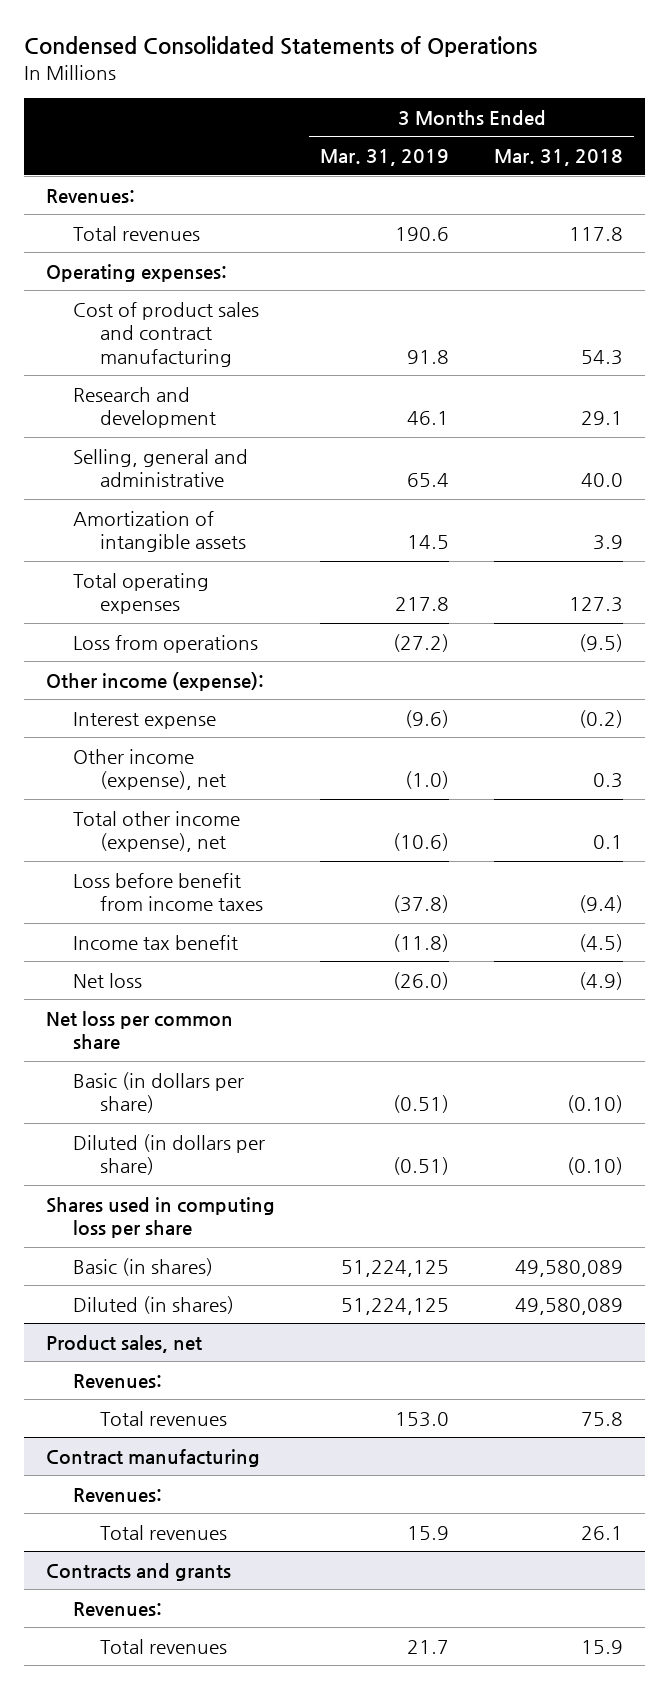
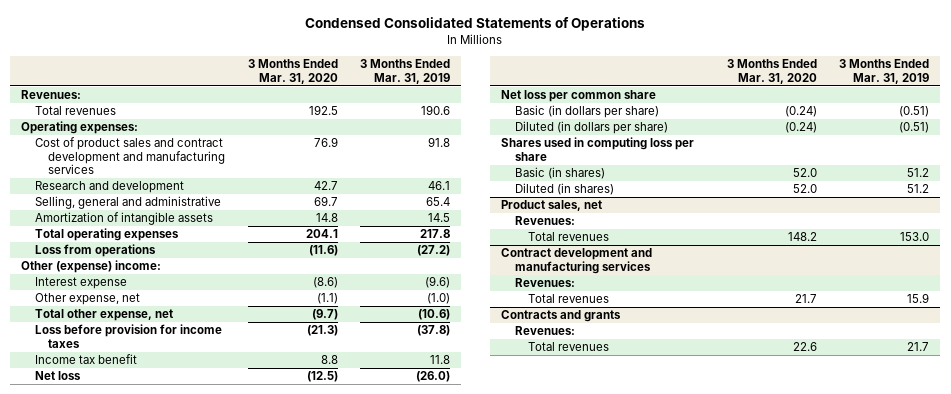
- | 3 Months Ended Mar. 31, 2019 | 3 Months Ended Mar. 31, 2018
+ | 3 Months Ended Mar. 31, 2020 | 3 Months Ended Mar. 31, 2019
- Cost of product sales and contract manufacturing | 91.8 | 54.3
+ Cost of product sales and contract development and manufacturing services | 76.9 | 91.8
- Other income (expense):
+ Other (expense) income:
- Other income (expense), net | (1.0) | 0.3
- Total other income (expense), net | (10.6) | 0.1
- Loss before benefit from income taxes | (37.8) | (9.4)
- Income tax benefit | (11.8) | (4.5)
+ Other expense, net | (1.1) | (1.0)
+ Total other expense, net | (9.7) | (10.6)
+ Loss before provision for income taxes | (21.3) | (37.8)
+ Income tax benefit | 8.8 | 11.8
- Basic (in shares) | 51,224,125 | 49,580,089
- Diluted (in shares) | 51,224,125 | 49,580,089
+ Basic (in shares) | 52.0 | 51.2
+ Diluted (in shares) | 52.0 | 51.2
- Contract manufacturing
+ Contract development and manufacturing services

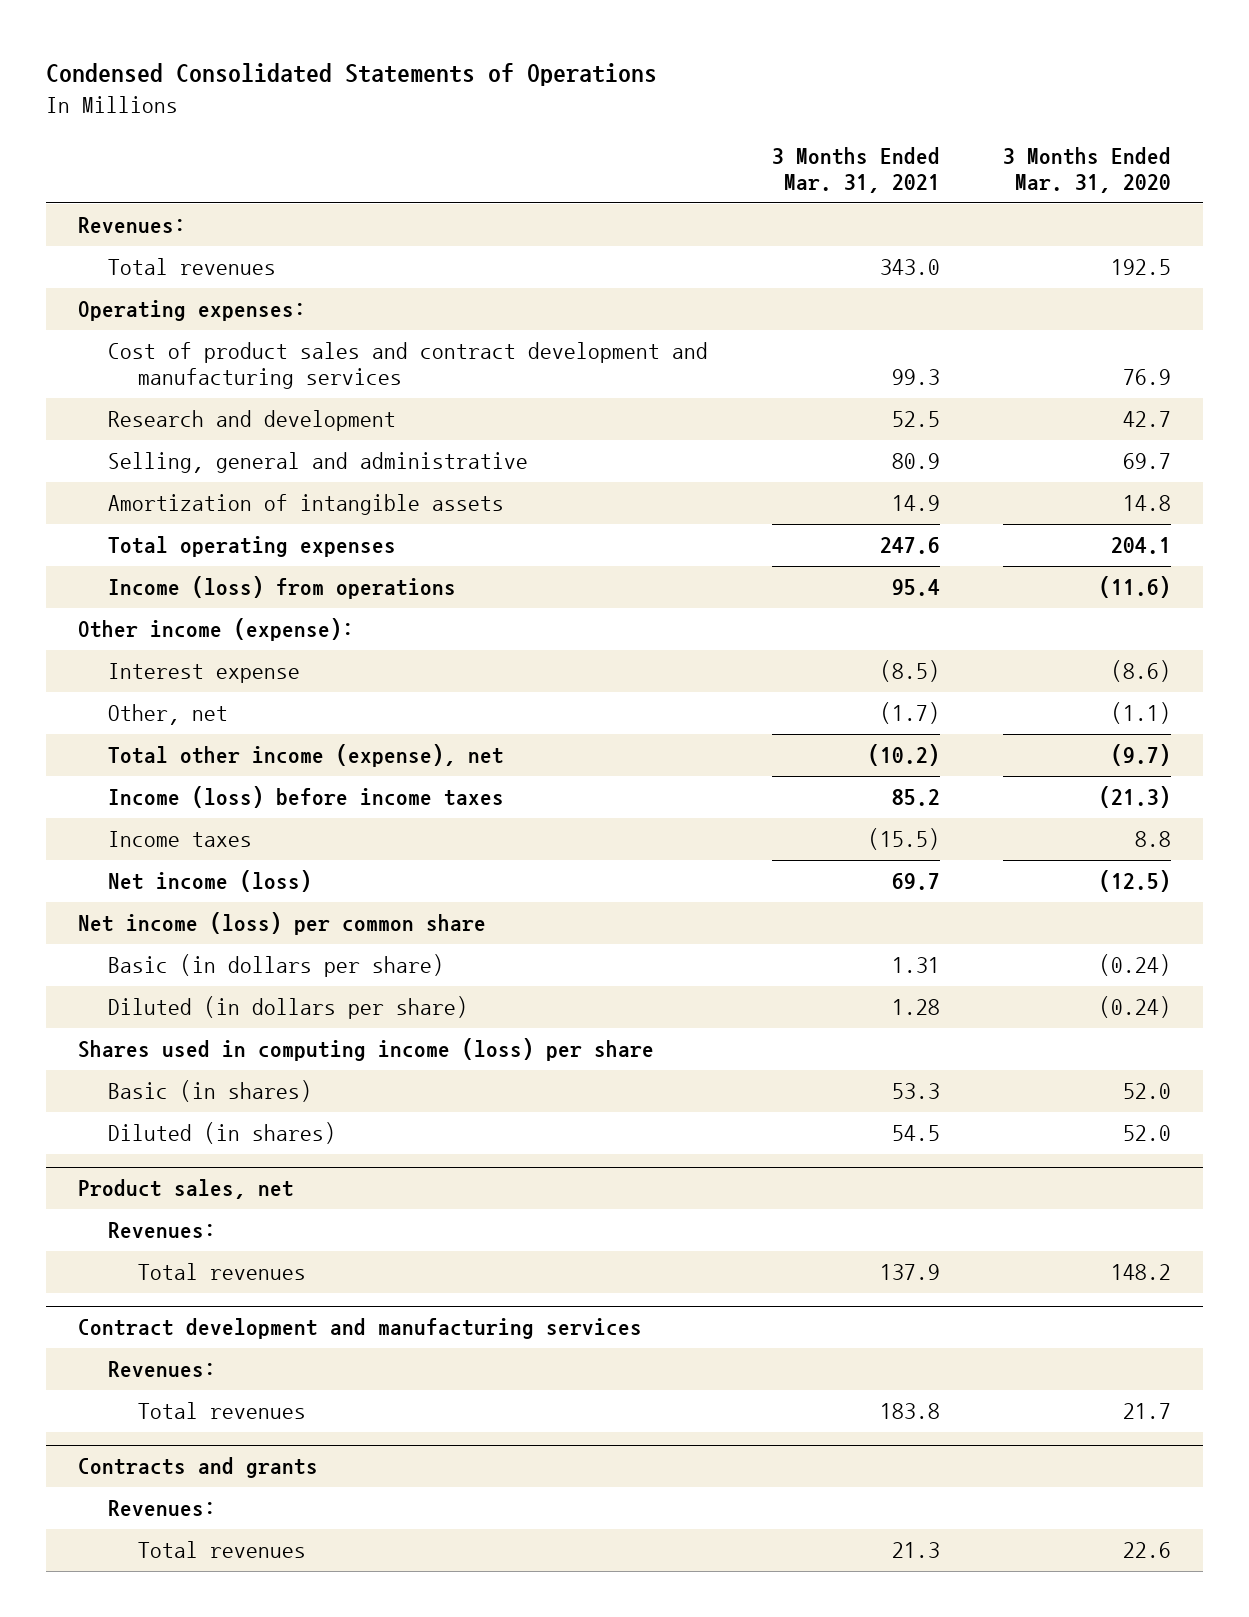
- | 3 Months Ended Mar. 31, 2020 | 3 Months Ended Mar. 31, 2019
+ | 3 Months Ended Mar. 31, 2021 | 3 Months Ended Mar. 31, 2020
- Loss from operations | (11.6) | (27.2)
- Other (expense) income:
+ Income (loss) from operations | 95.4 | (11.6)
+ Other income (expense):
- Other expense, net | (1.1) | (1.0)
- Total other expense, net | (9.7) | (10.6)
- Loss before provision for income taxes | (21.3) | (37.8)
- Income tax benefit | 8.8 | 11.8
- Net loss | (12.5) | (26.0)
- Net loss per common share
+ Other, net | (1.7) | (1.1)
+ Total other income (expense), net | (10.2) | (9.7)
+ Income (loss) before income taxes | 85.2 | (21.3)
+ Income taxes | (15.5) | 8.8
+ Net income (loss) | 69.7 | (12.5)
+ Net income (loss) per common share
- Shares used in computing loss per share
+ Shares used in computing income (loss) per share

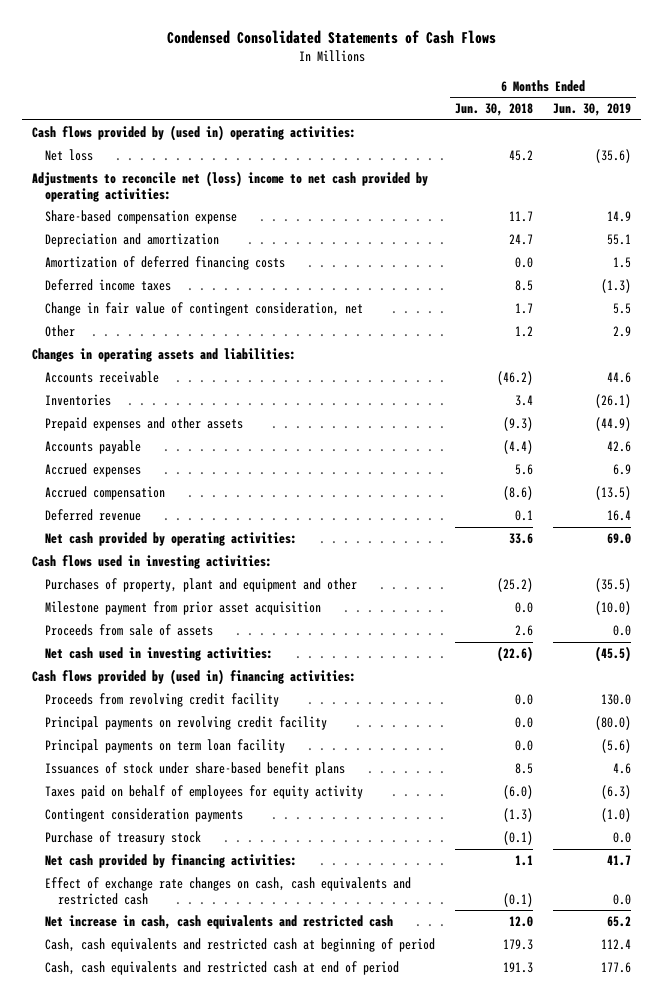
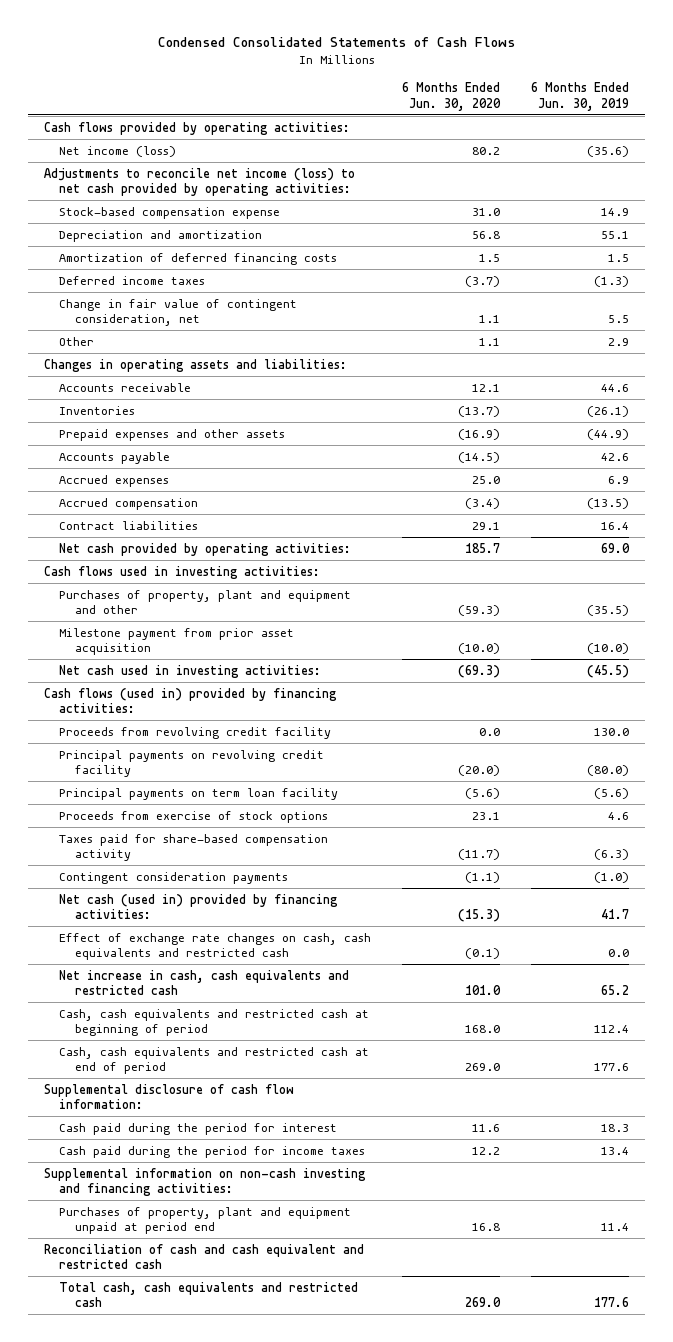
- | 6 Months Ended Jun. 30, 2018 | 6 Months Ended Jun. 30, 2019
+ | 6 Months Ended Jun. 30, 2020 | 6 Months Ended Jun. 30, 2019
- Cash flows provided by (used in) operating activities:
- Net loss | 45.2 | (35.6)
- Adjustments to reconcile net (loss) income to net cash provided by operating activities:
- Share-based compensation expense | 11.7 | 14.9
+ Cash flows provided by operating activities:
+ Net income (loss) | 80.2 | (35.6)
+ Adjustments to reconcile net income (loss) to net cash provided by operating activities:
+ Stock-based compensation expense | 31.0 | 14.9
- Deferred revenue | 0.1 | 16.4
+ Contract liabilities | 29.1 | 16.4
- Proceeds from sale of assets | 2.6 | 0.0
- Cash flows provided by (used in) financing activities:
+ Cash flows (used in) provided by financing activities:
- Issuances of stock under share-based benefit plans | 8.5 | 4.6
- Taxes paid on behalf of employees for equity activity | (6.0) | (6.3)
+ Proceeds from exercise of stock options | 23.1 | 4.6
+ Taxes paid for share-based compensation activity | (11.7) | (6.3)
- Purchase of treasury stock | (0.1) | 0.0
- Net cash provided by financing activities: | 1.1 | 41.7
+ Net cash (used in) provided by financing activities: | (15.3) | 41.7
+ Supplemental disclosure of cash flow information:
+ Cash paid during the period for interest | 11.6 | 18.3
+ Cash paid during the period for income taxes | 12.2 | 13.4
+ Supplemental information on non-cash investing and financing activities:
+ Purchases of property, plant and equipment unpaid at period end | 16.8 | 11.4
+ Reconciliation of cash and cash equivalent and restricted cash
+ Total cash, cash equivalents and restricted cash | 269.0 | 177.6

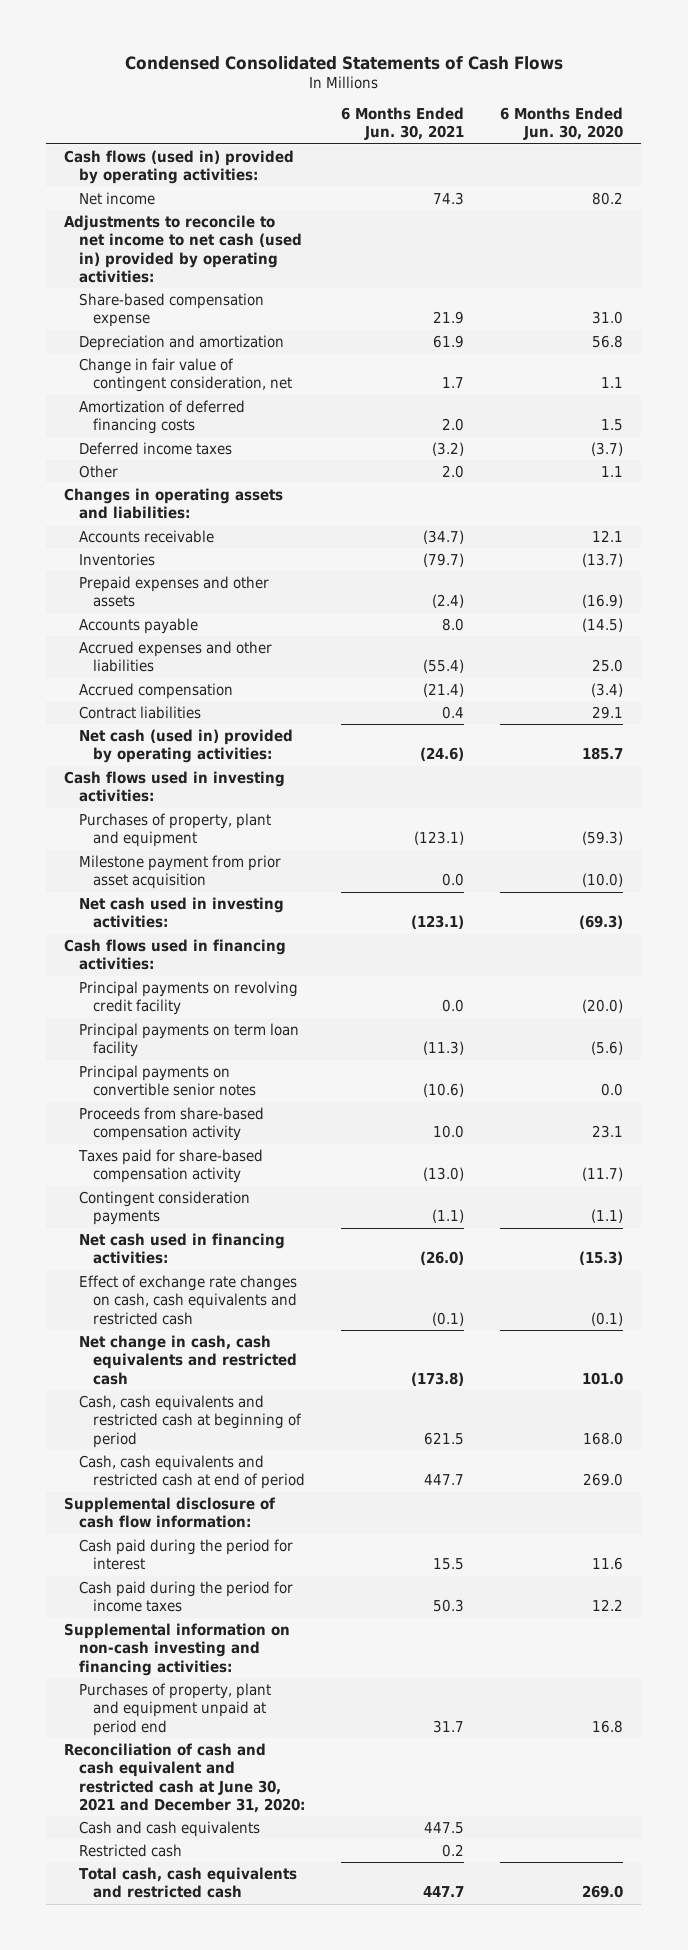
- | 6 Months Ended Jun. 30, 2020 | 6 Months Ended Jun. 30, 2019
+ | 6 Months Ended Jun. 30, 2021 | 6 Months Ended Jun. 30, 2020
- Cash flows provided by operating activities:
- Net income (loss) | 80.2 | (35.6)
- Adjustments to reconcile net income (loss) to net cash provided by operating activities:
- Stock-based compensation expense | 31.0 | 14.9
+ Cash flows (used in) provided by operating activities:
+ Net income | 74.3 | 80.2
+ Adjustments to reconcile to net income to net cash (used in) provided by operating activities:
+ Share-based compensation expense | 21.9 | 31.0
moved up: Change in fair value of contingent consideration, net | 1.7 | 1.1
- Accrued expenses | 25.0 | 6.9
+ Accrued expenses and other liabilities | (55.4) | 25.0
- Net cash provided by operating activities: | 185.7 | 69.0
+ Net cash (used in) provided by operating activities: | (24.6) | 185.7
- Purchases of property, plant and equipment and other | (59.3) | (35.5)
+ Purchases of property, plant and equipment | (123.1) | (59.3)
- Cash flows (used in) provided by financing activities:
- Proceeds from revolving credit facility | 0.0 | 130.0
+ Cash flows used in financing activities:
- Proceeds from exercise of stock options | 23.1 | 4.6
+ Principal payments on convertible senior notes | (10.6) | 0.0
+ Proceeds from share-based compensation activity | 10.0 | 23.1
- Net cash (used in) provided by financing activities: | (15.3) | 41.7
+ Net cash used in financing activities: | (26.0) | (15.3)
- Net increase in cash, cash equivalents and restricted cash | 101.0 | 65.2
+ Net change in cash, cash equivalents and restricted cash | (173.8) | 101.0
- Reconciliation of cash and cash equivalent and restricted cash
+ Reconciliation of cash and cash equivalent and restricted cash at June 30, 2021 and December 31, 2020:
+ Cash and cash equivalents | 447.5 |
+ Restricted cash | 0.2 |

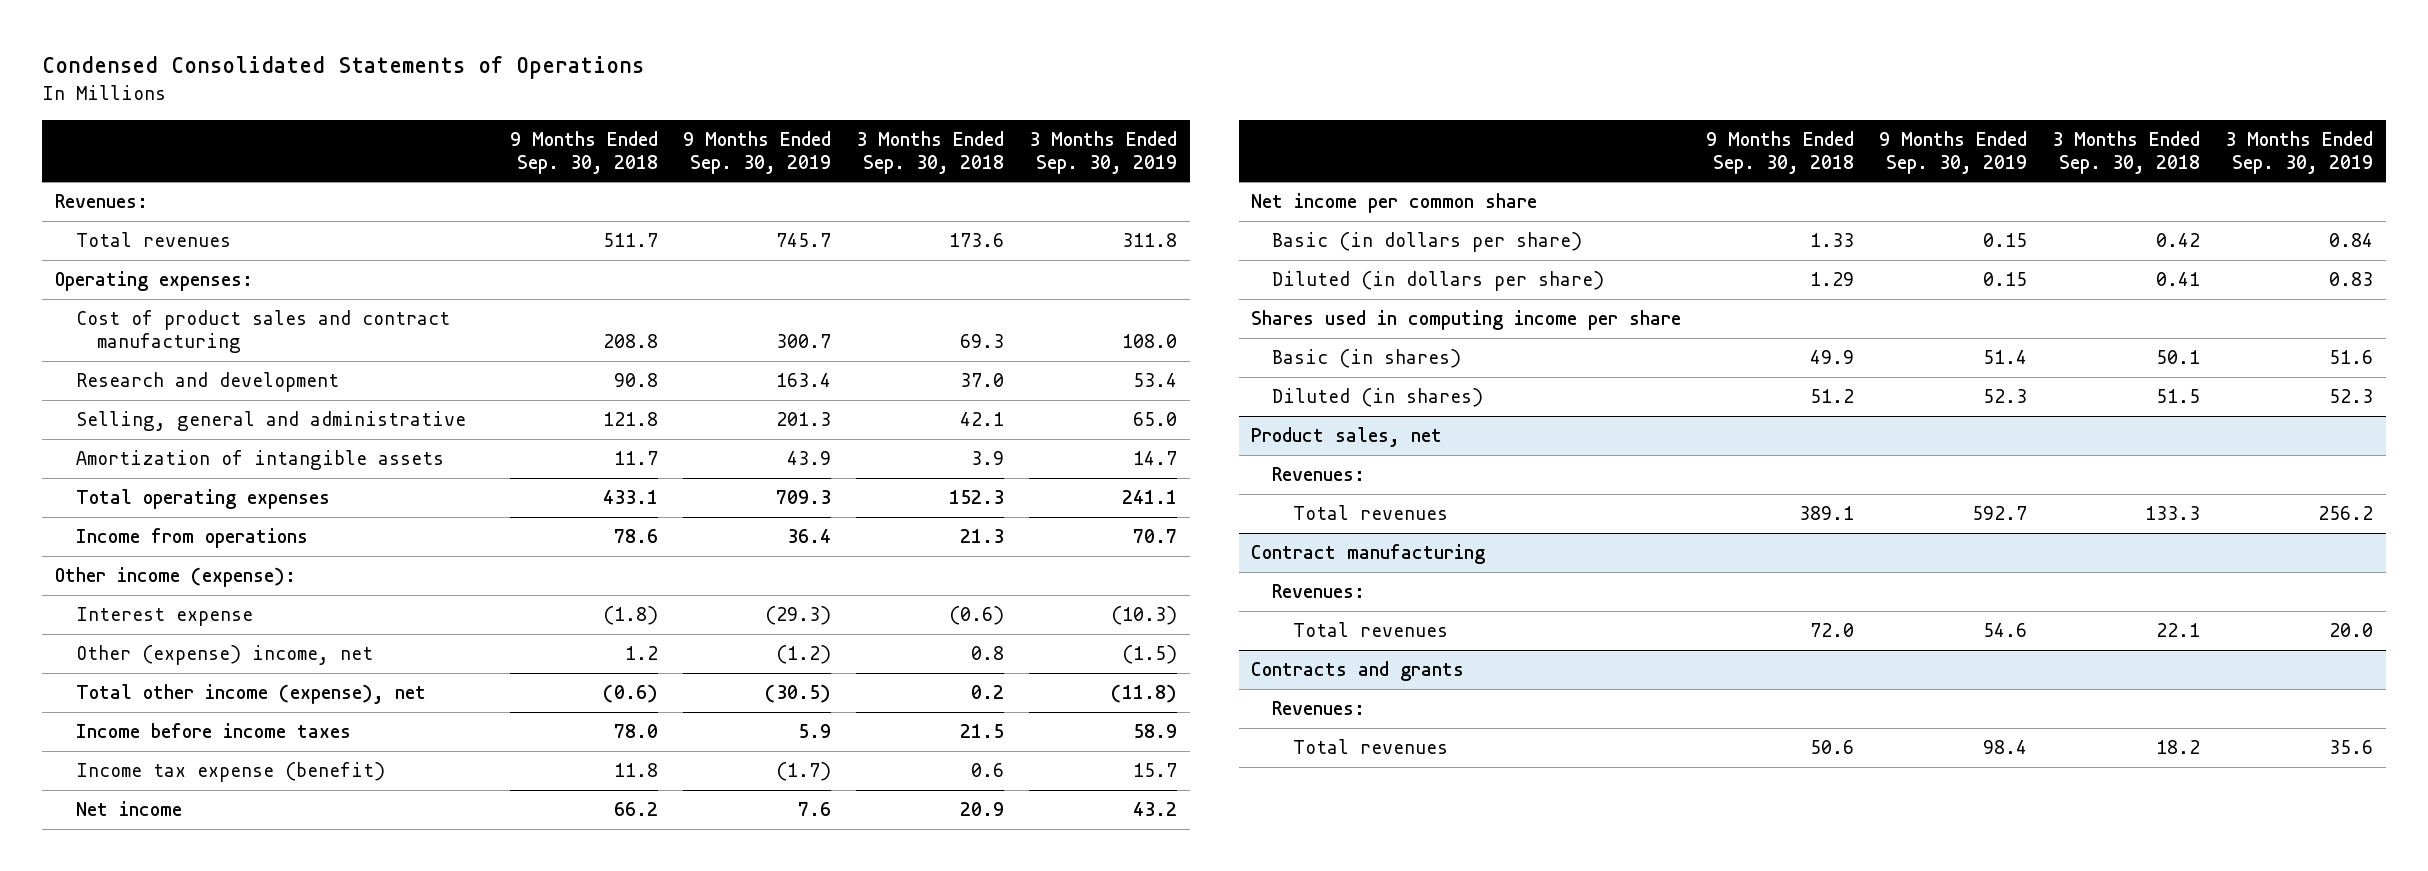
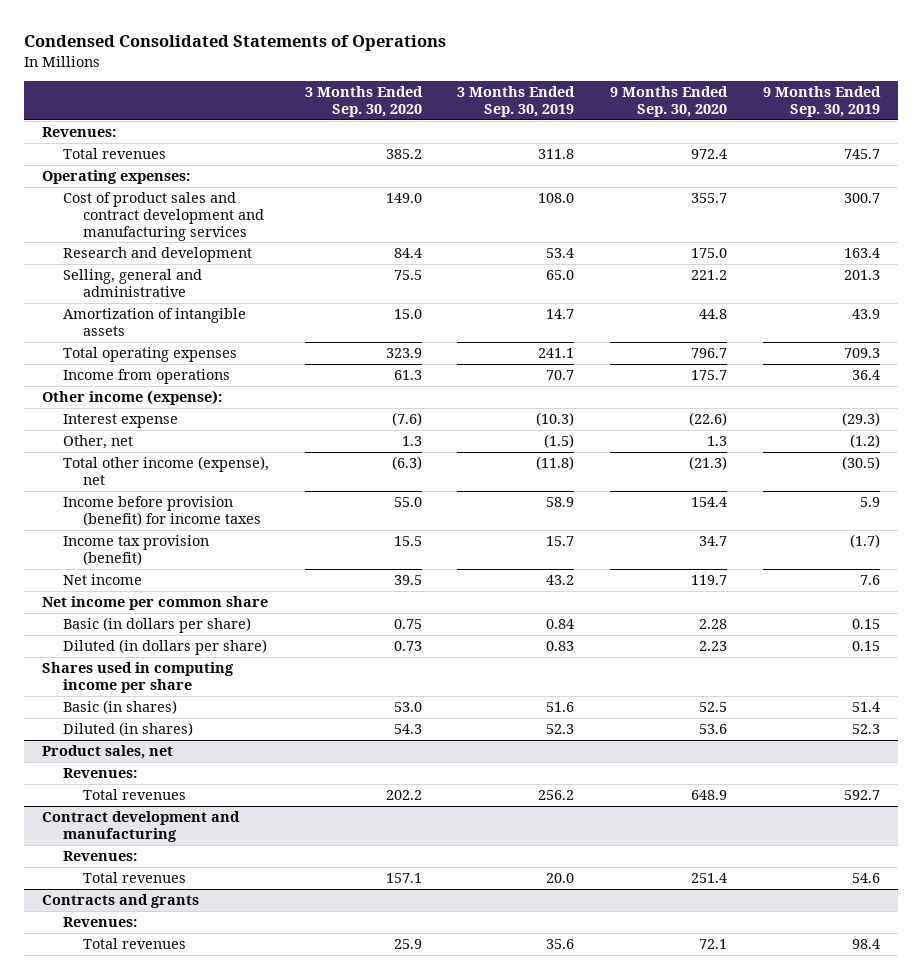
- | 9 Months Ended Sep. 30, 2018 | 9 Months Ended Sep. 30, 2019 | 3 Months Ended Sep. 30, 2018 | 3 Months Ended Sep. 30, 2019
+ | 3 Months Ended Sep. 30, 2020 | 3 Months Ended Sep. 30, 2019 | 9 Months Ended Sep. 30, 2020 | 9 Months Ended Sep. 30, 2019
- Cost of product sales and contract manufacturing | 208.8 | 300.7 | 69.3 | 108.0
+ Cost of product sales and contract development and manufacturing services | 149.0 | 108.0 | 355.7 | 300.7
- Other (expense) income, net | 1.2 | (1.2) | 0.8 | (1.5)
+ Other, net | 1.3 | (1.5) | 1.3 | (1.2)
- Income before income taxes | 78.0 | 5.9 | 21.5 | 58.9
- Income tax expense (benefit) | 11.8 | (1.7) | 0.6 | 15.7
+ Income before provision (benefit) for income taxes | 55.0 | 58.9 | 154.4 | 5.9
+ Income tax provision (benefit) | 15.5 | 15.7 | 34.7 | (1.7)
- Contract manufacturing
+ Contract development and manufacturing

